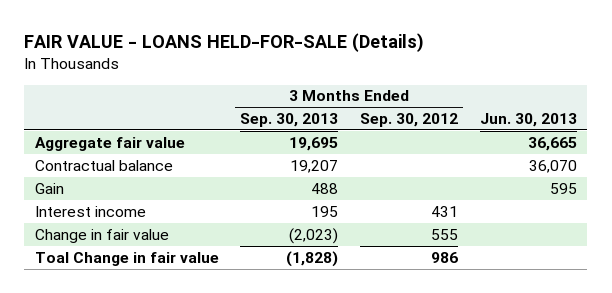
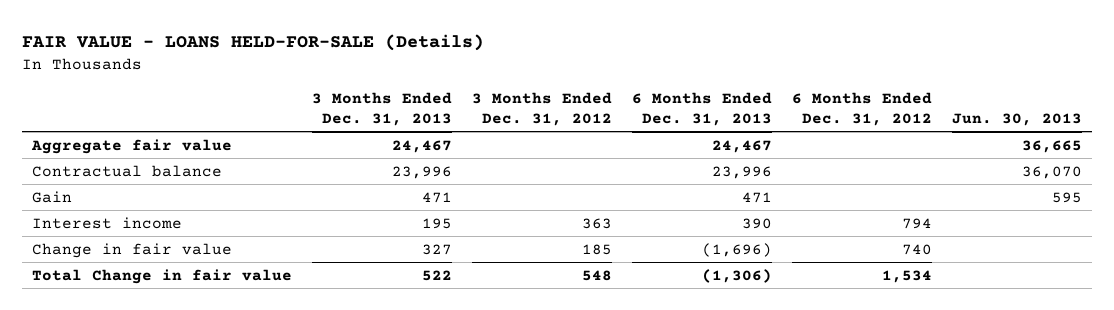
- | 3 Months Ended Sep. 30, 2013 | 3 Months Ended Sep. 30, 2012 | Jun. 30, 2013
+ | 3 Months Ended Dec. 31, 2013 | 3 Months Ended Dec. 31, 2012 | 6 Months Ended Dec. 31, 2013 | 6 Months Ended Dec. 31, 2012 | Jun. 30, 2013
- Toal Change in fair value | (1,828) | 986 |
+ Total Change in fair value | 522 | 548 | (1,306) | 1,534 |

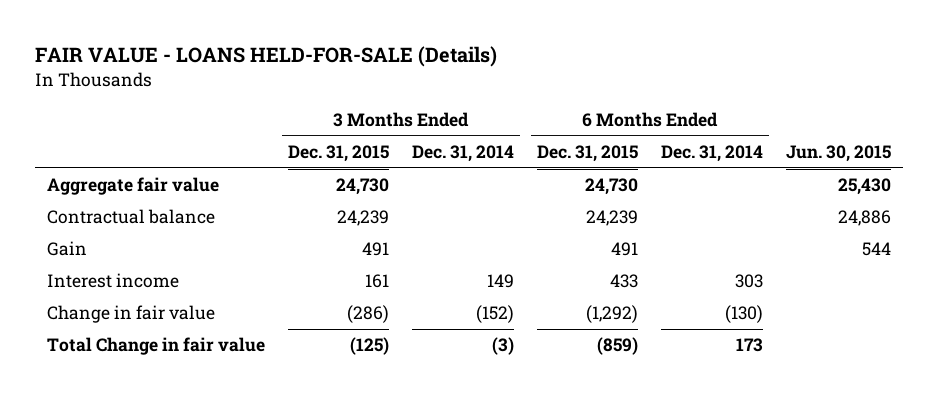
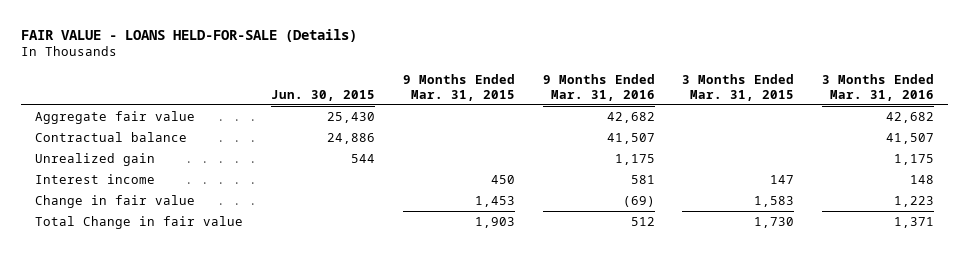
- | 3 Months Ended Dec. 31, 2015 | 3 Months Ended Dec. 31, 2014 | 6 Months Ended Dec. 31, 2015 | 6 Months Ended Dec. 31, 2014 | Jun. 30, 2015
+ | Jun. 30, 2015 | 9 Months Ended Mar. 31, 2015 | 9 Months Ended Mar. 31, 2016 | 3 Months Ended Mar. 31, 2015 | 3 Months Ended Mar. 31, 2016
- Gain | 491 | | 491 | | 544
+ Unrealized gain | 544 | | 1,175 | | 1,175

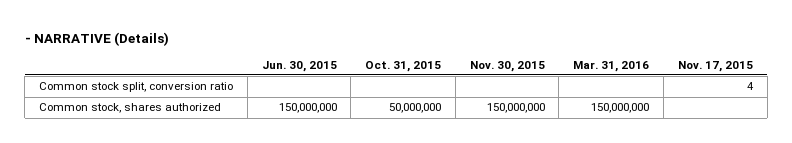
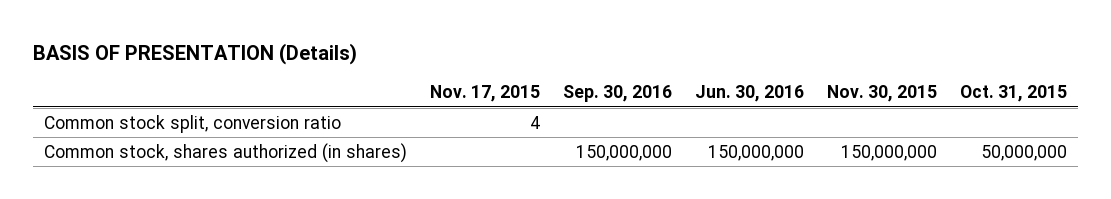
- - NARRATIVE (Details)
+ BASIS OF PRESENTATION (Details)
- | Jun. 30, 2015 | Oct. 31, 2015 | Nov. 30, 2015 | Mar. 31, 2016 | Nov. 17, 2015
+ | Nov. 17, 2015 | Sep. 30, 2016 | Jun. 30, 2016 | Nov. 30, 2015 | Oct. 31, 2015
- Common stock, shares authorized | 150,000,000 | 50,000,000 | 150,000,000 | 150,000,000 |
+ Common stock, shares authorized (in shares) | | 150,000,000 | 150,000,000 | 150,000,000 | 50,000,000

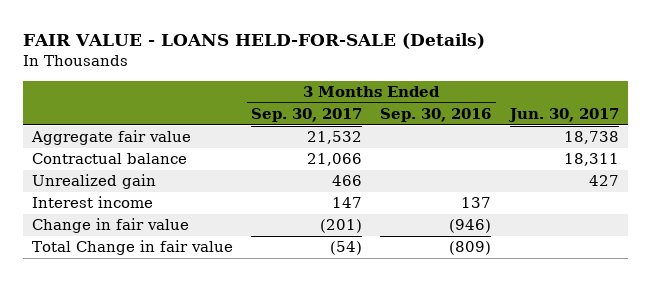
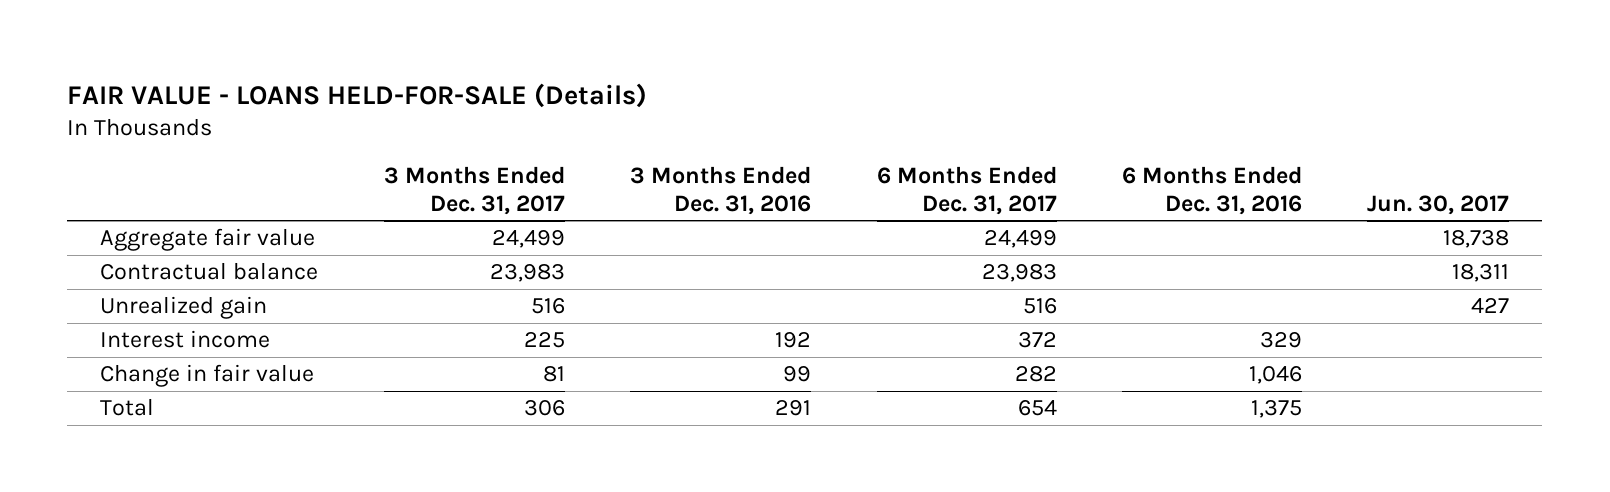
- | 3 Months Ended Sep. 30, 2017 | 3 Months Ended Sep. 30, 2016 | Jun. 30, 2017
+ | 3 Months Ended Dec. 31, 2017 | 3 Months Ended Dec. 31, 2016 | 6 Months Ended Dec. 31, 2017 | 6 Months Ended Dec. 31, 2016 | Jun. 30, 2017
- Total Change in fair value | (54) | (809) |
+ Total | 306 | 291 | 654 | 1,375 |

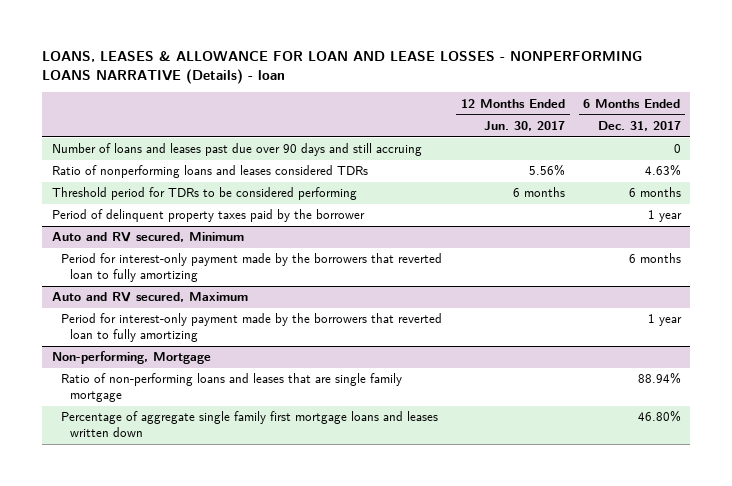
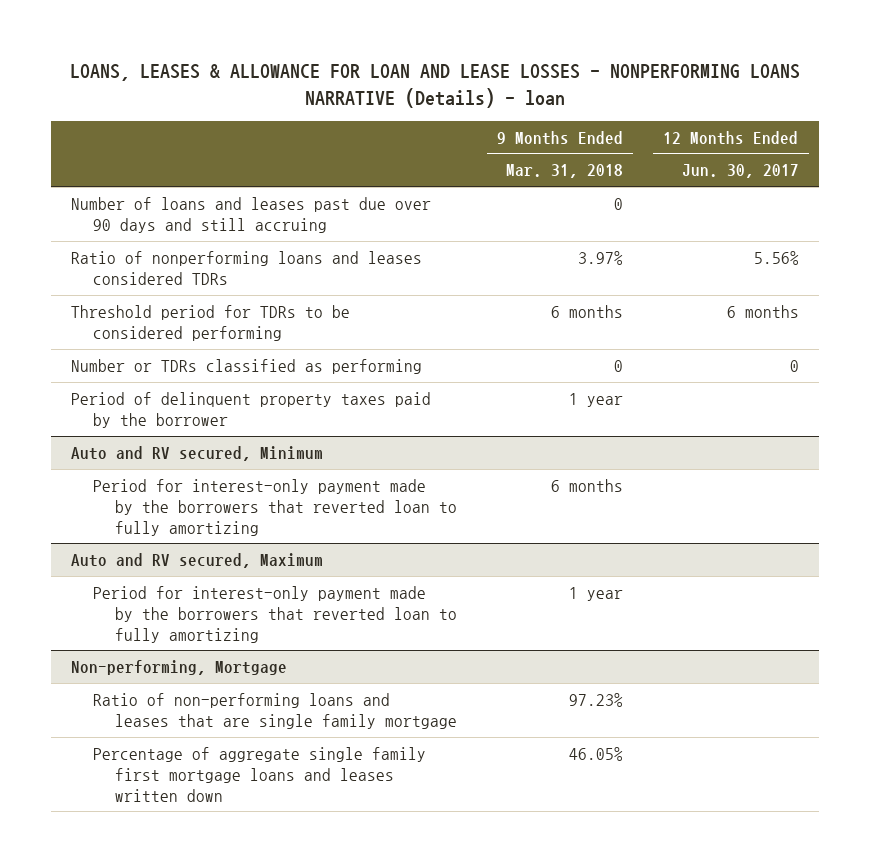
- | 12 Months Ended Jun. 30, 2017 | 6 Months Ended Dec. 31, 2017
+ | 9 Months Ended Mar. 31, 2018 | 12 Months Ended Jun. 30, 2017
+ Number or TDRs classified as performing | 0 | 0

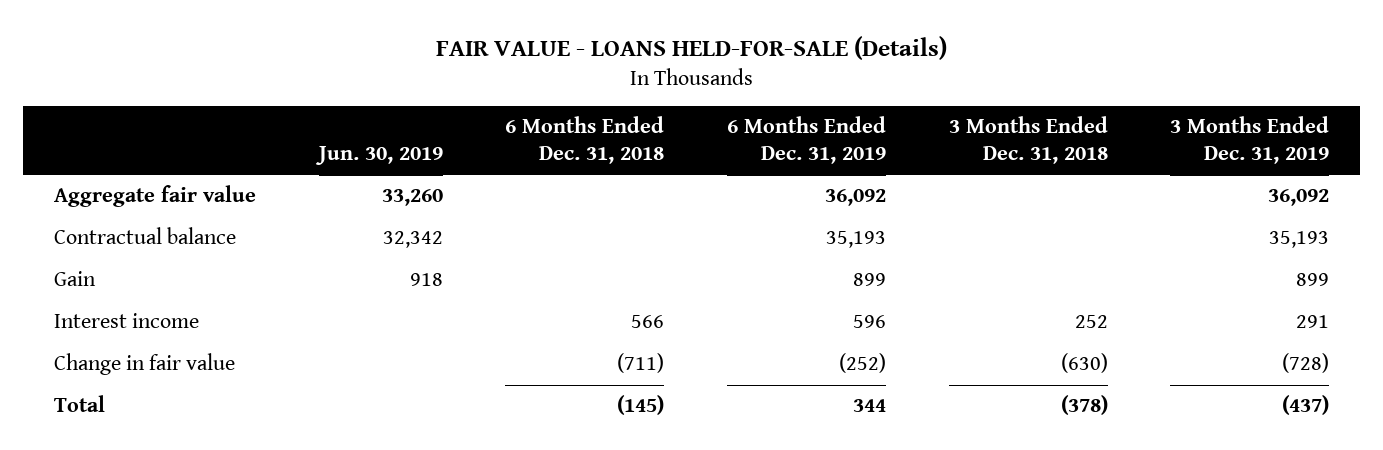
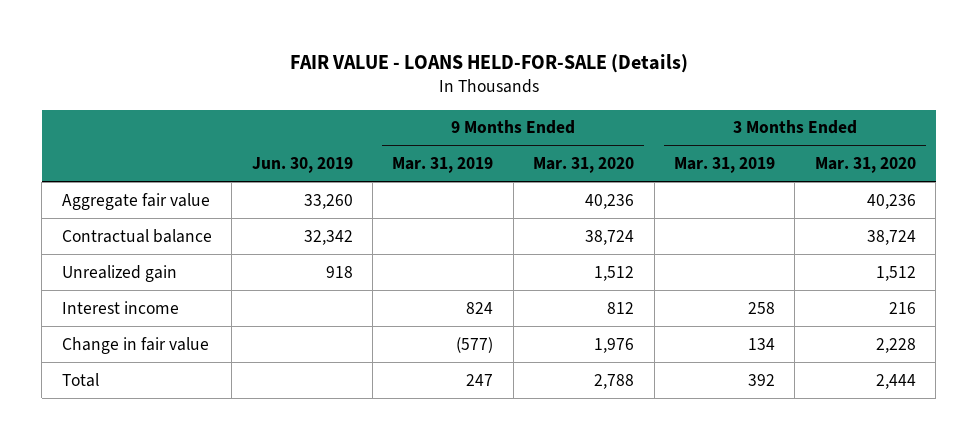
- | Jun. 30, 2019 | 6 Months Ended Dec. 31, 2018 | 6 Months Ended Dec. 31, 2019 | 3 Months Ended Dec. 31, 2018 | 3 Months Ended Dec. 31, 2019
+ | Jun. 30, 2019 | 9 Months Ended Mar. 31, 2019 | 9 Months Ended Mar. 31, 2020 | 3 Months Ended Mar. 31, 2019 | 3 Months Ended Mar. 31, 2020
- Gain | 918 | | 899 | | 899
+ Unrealized gain | 918 | | 1,512 | | 1,512

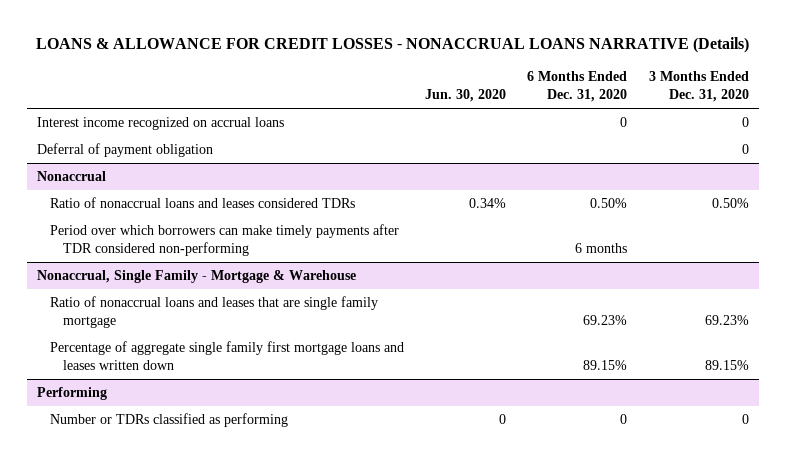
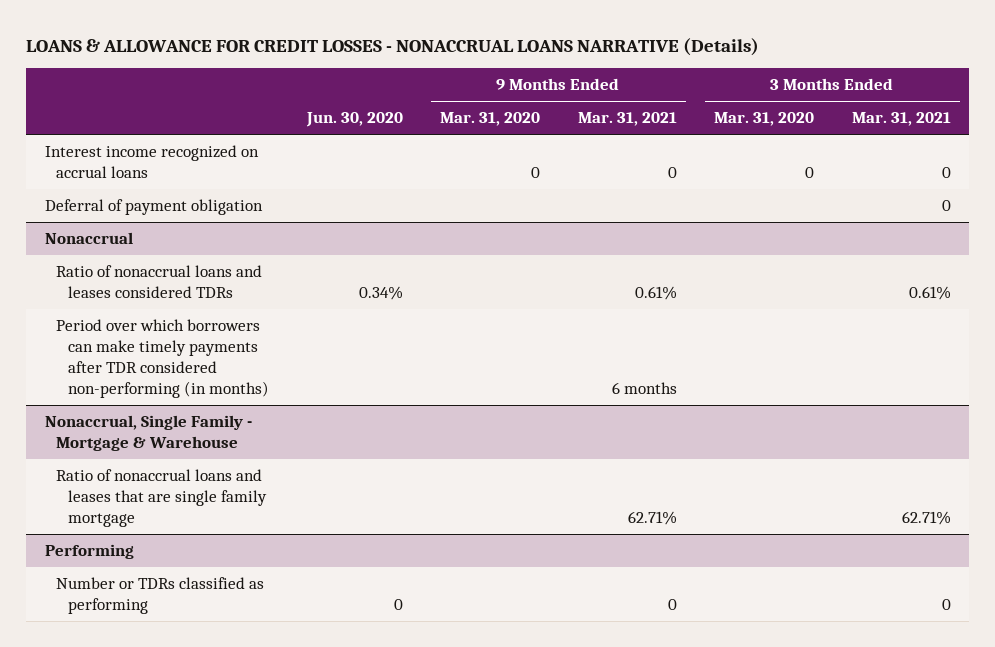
- | Jun. 30, 2020 | 6 Months Ended Dec. 31, 2020 | 3 Months Ended Dec. 31, 2020
+ | Jun. 30, 2020 | 9 Months Ended Mar. 31, 2020 | 9 Months Ended Mar. 31, 2021 | 3 Months Ended Mar. 31, 2020 | 3 Months Ended Mar. 31, 2021
@ Nonaccrual
- Period over which borrowers can make timely payments after TDR considered non-performing | | 6 months |
+ Period over which borrowers can make timely payments after TDR considered non-performing (in months) | | | 6 months | |
@ Nonaccrual, Single Family - Mortgage & Warehouse
- Percentage of aggregate single family first mortgage loans and leases written down | | 89.15% | 89.15%

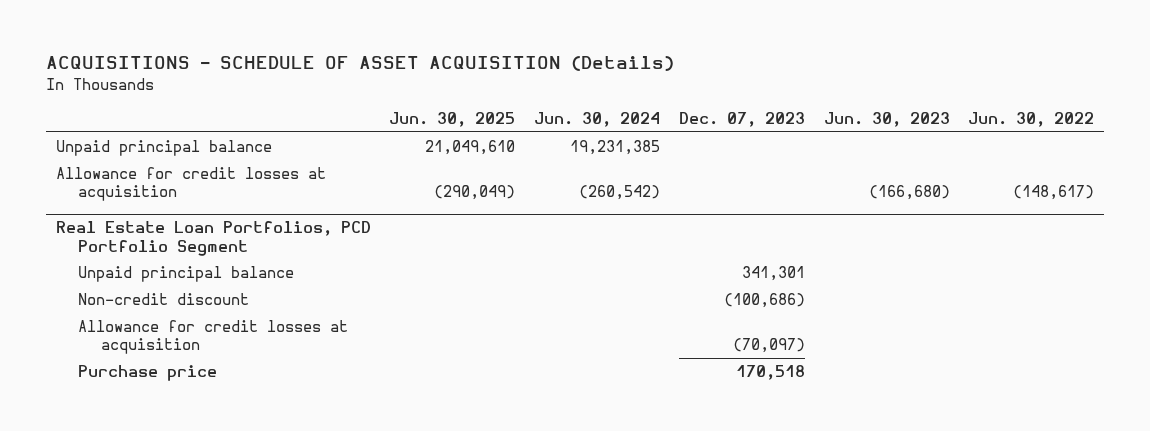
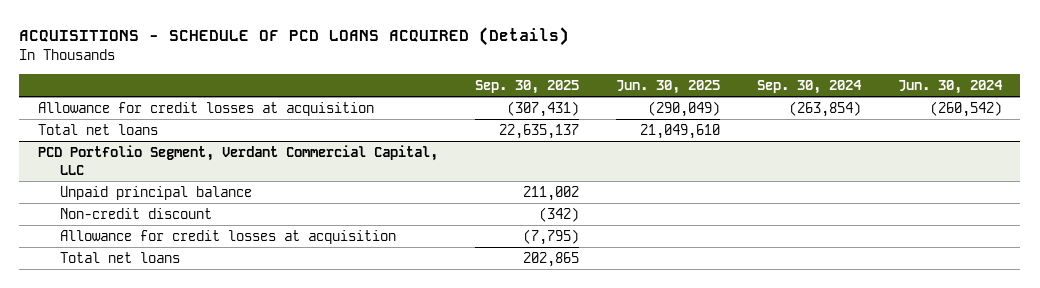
- ACQUISITIONS - SCHEDULE OF ASSET ACQUISITION (Details)
+ ACQUISITIONS - SCHEDULE OF PCD LOANS ACQUIRED (Details)
- | Jun. 30, 2025 | Jun. 30, 2024 | Dec. 07, 2023 | Jun. 30, 2023 | Jun. 30, 2022
+ | Sep. 30, 2025 | Jun. 30, 2025 | Sep. 30, 2024 | Jun. 30, 2024
- Unpaid principal balance | 21,049,610 | 19,231,385 | | |
- Real Estate Loan Portfolios, PCD Portfolio Segment
- Unpaid principal balance | | | 341,301 | |
- Non-credit discount | | | (100,686) | |
- Allowance for credit losses at acquisition | | | (70,097) | |
- Purchase price | | | 170,518 | |
+ Total net loans | 22,635,137 | 21,049,610 | |
+ PCD Portfolio Segment, Verdant Commercial Capital, LLC
+ Unpaid principal balance | 211,002 | | |
+ Non-credit discount | (342) | | |
+ Allowance for credit losses at acquisition | (7,795) | | |
+ Total net loans | 202,865 | | |

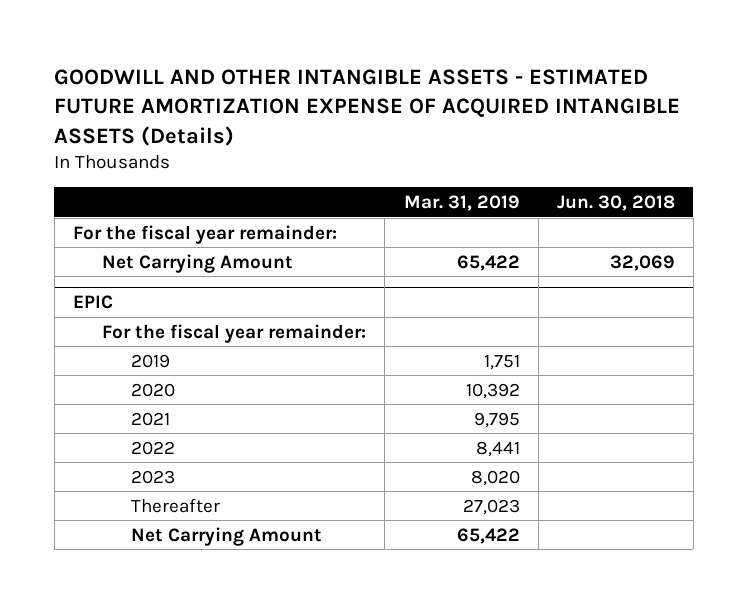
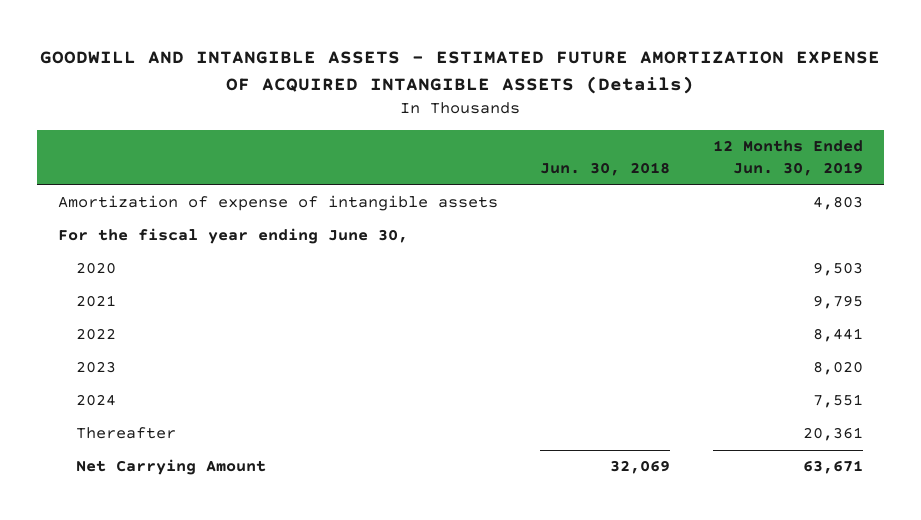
- GOODWILL AND OTHER INTANGIBLE ASSETS - ESTIMATED FUTURE AMORTIZATION EXPENSE OF ACQUIRED INTANGIBLE ASSETS (Details)
+ GOODWILL AND INTANGIBLE ASSETS - ESTIMATED FUTURE AMORTIZATION EXPENSE OF ACQUIRED INTANGIBLE ASSETS (Details)
- | Mar. 31, 2019 | Jun. 30, 2018
+ | Jun. 30, 2018 | 12 Months Ended Jun. 30, 2019
- For the fiscal year remainder:
+ Amortization of expense of intangible assets | | 4,803
+ For the fiscal year ending June 30,
+ 2020 | | 9,503
+ 2021 | | 9,795
+ 2022 | | 8,441
+ 2023 | | 8,020
+ 2024 | | 7,551
+ Thereafter | | 20,361
- EPIC
- For the fiscal year remainder:
- 2019 | 1,751 |
- 2020 | 10,392 |
- 2021 | 9,795 |
- 2022 | 8,441 |
- 2023 | 8,020 |
- Thereafter | 27,023 |
- Net Carrying Amount | 65,422 |

